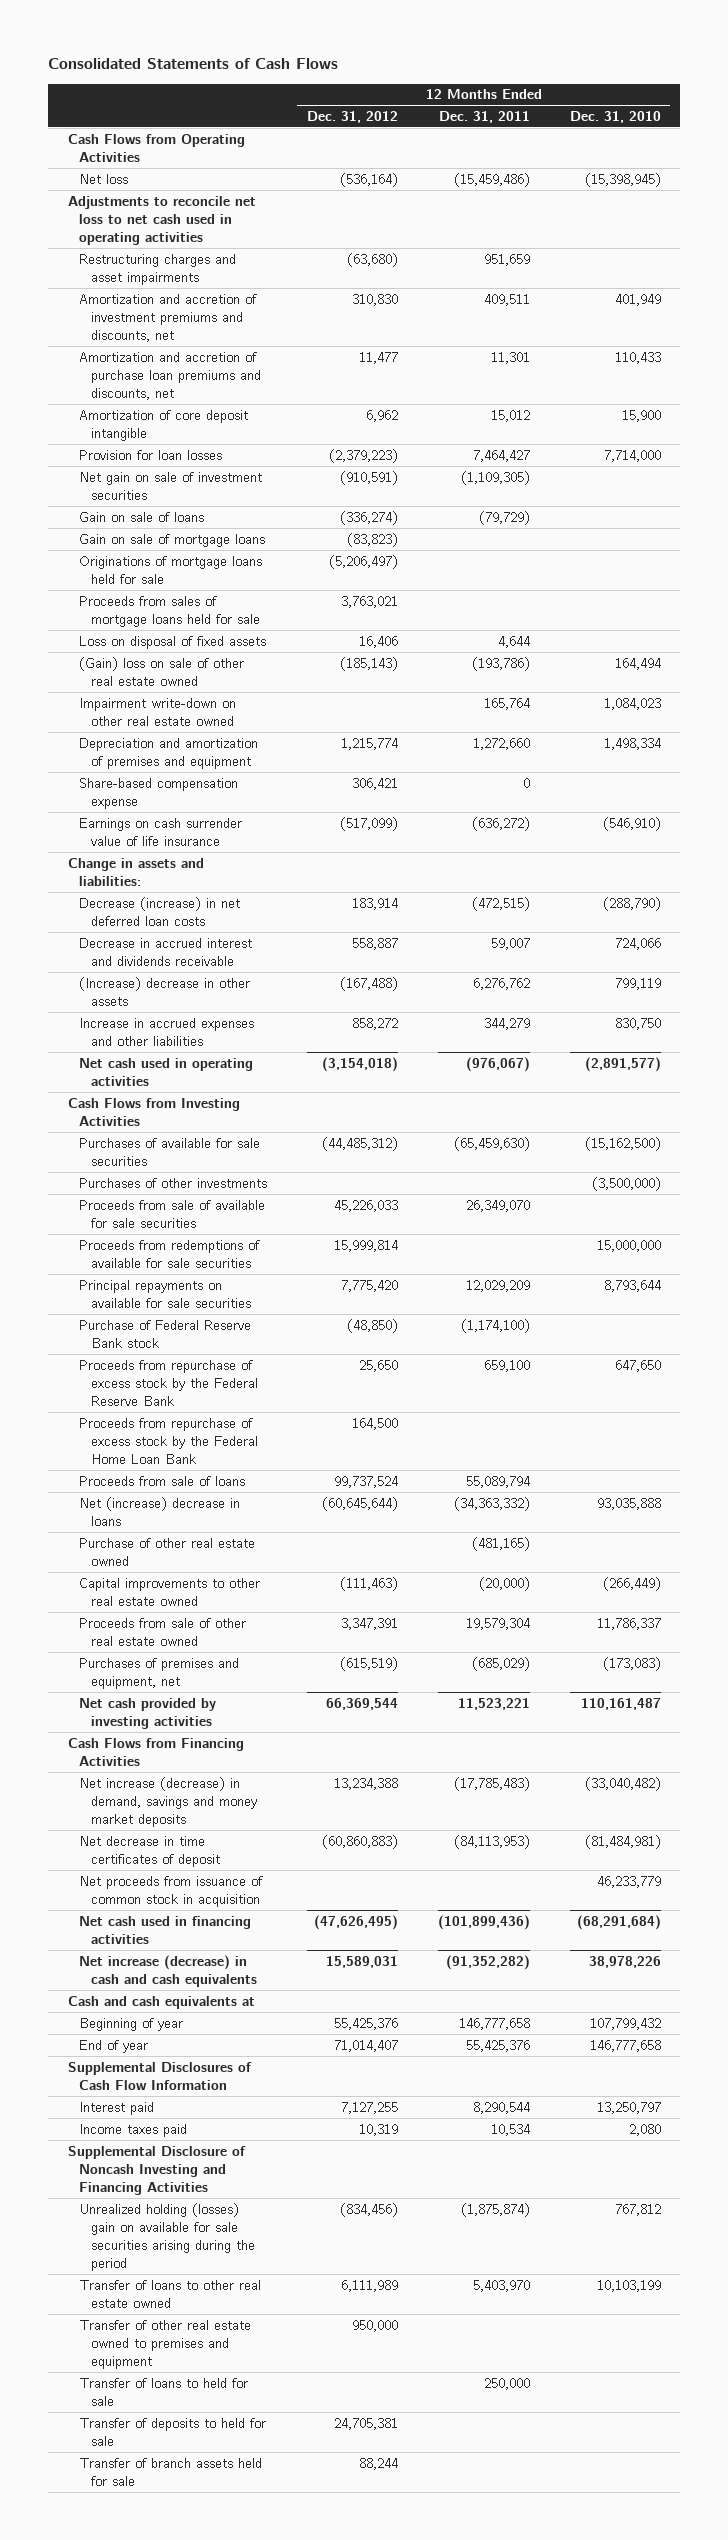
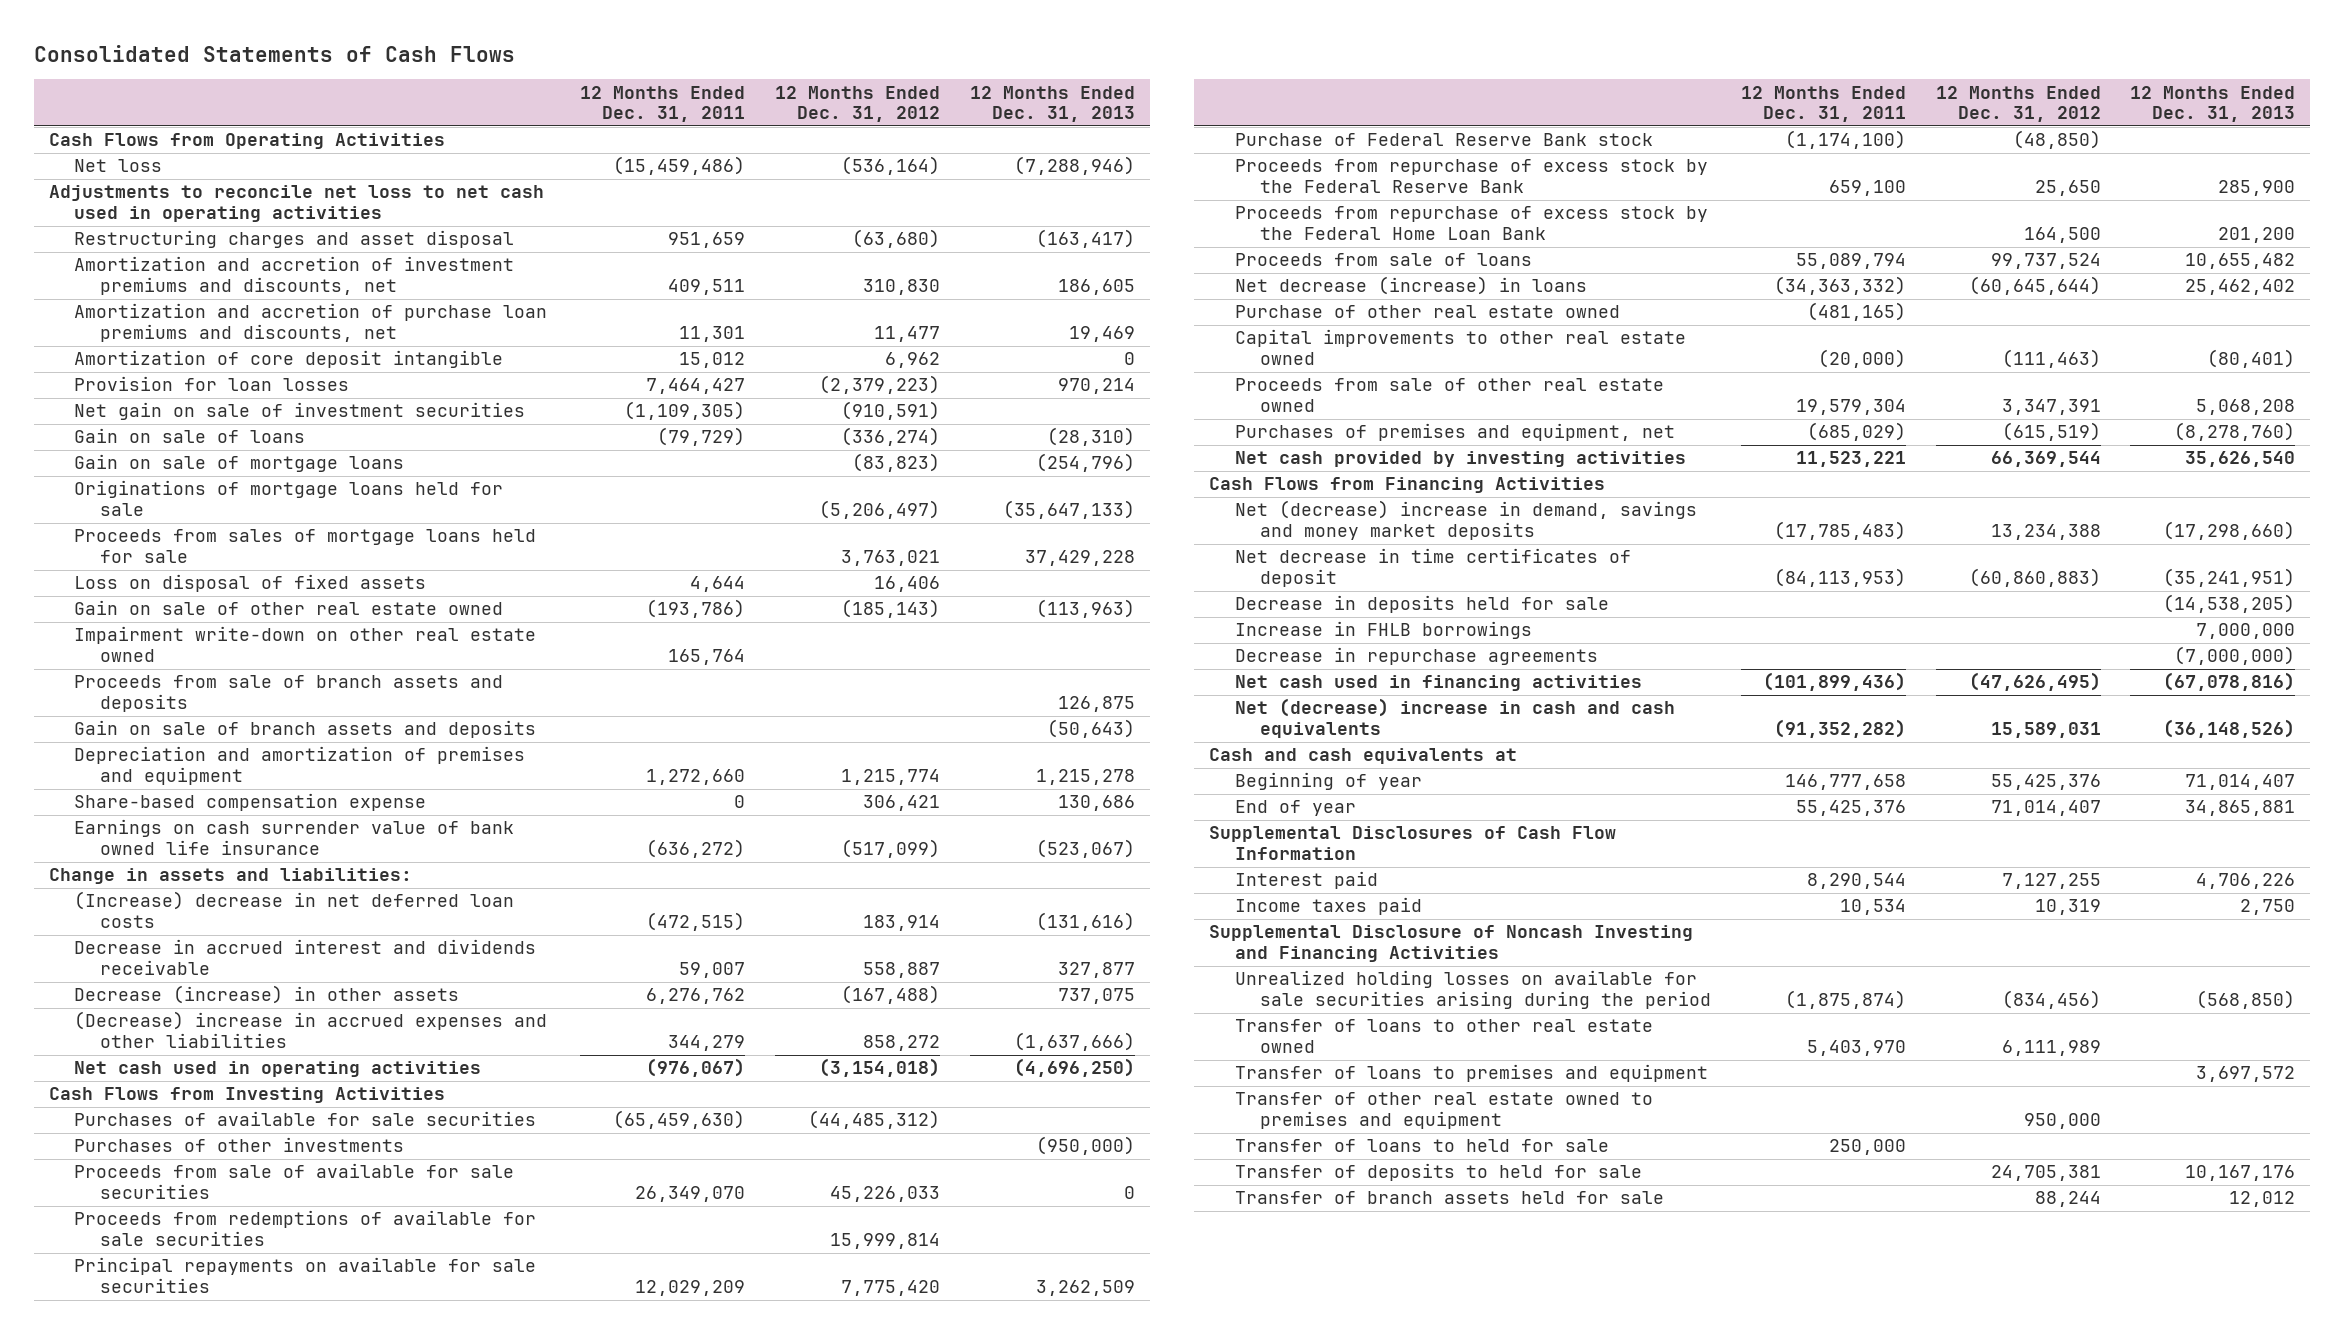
- | 12 Months Ended Dec. 31, 2012 | 12 Months Ended Dec. 31, 2011 | 12 Months Ended Dec. 31, 2010
+ | 12 Months Ended Dec. 31, 2011 | 12 Months Ended Dec. 31, 2012 | 12 Months Ended Dec. 31, 2013
- Restructuring charges and asset impairments | (63,680) | 951,659 |
+ Restructuring charges and asset disposal | 951,659 | (63,680) | (163,417)
- (Gain) loss on sale of other real estate owned | (185,143) | (193,786) | 164,494
+ Gain on sale of other real estate owned | (193,786) | (185,143) | (113,963)
+ Proceeds from sale of branch assets and deposits | | | 126,875
+ Gain on sale of branch assets and deposits | | | (50,643)
- Earnings on cash surrender value of life insurance | (517,099) | (636,272) | (546,910)
+ Earnings on cash surrender value of bank owned life insurance | (636,272) | (517,099) | (523,067)
- Decrease (increase) in net deferred loan costs | 183,914 | (472,515) | (288,790)
+ (Increase) decrease in net deferred loan costs | (472,515) | 183,914 | (131,616)
- (Increase) decrease in other assets | (167,488) | 6,276,762 | 799,119
- Increase in accrued expenses and other liabilities | 858,272 | 344,279 | 830,750
+ Decrease (increase) in other assets | 6,276,762 | (167,488) | 737,075
+ (Decrease) increase in accrued expenses and other liabilities | 344,279 | 858,272 | (1,637,666)
- Net (increase) decrease in loans | (60,645,644) | (34,363,332) | 93,035,888
+ Net decrease (increase) in loans | (34,363,332) | (60,645,644) | 25,462,402
- Net increase (decrease) in demand, savings and money market deposits | 13,234,388 | (17,785,483) | (33,040,482)
+ Net (decrease) increase in demand, savings and money market deposits | (17,785,483) | 13,234,388 | (17,298,660)
- Net proceeds from issuance of common stock in acquisition | | | 46,233,779
+ Decrease in deposits held for sale | | | (14,538,205)
+ Increase in FHLB borrowings | | | 7,000,000
+ Decrease in repurchase agreements | | | (7,000,000)
- Net increase (decrease) in cash and cash equivalents | 15,589,031 | (91,352,282) | 38,978,226
+ Net (decrease) increase in cash and cash equivalents | (91,352,282) | 15,589,031 | (36,148,526)
- Unrealized holding (losses) gain on available for sale securities arising during the period | (834,456) | (1,875,874) | 767,812
+ Unrealized holding losses on available for sale securities arising during the period | (1,875,874) | (834,456) | (568,850)
+ Transfer of loans to premises and equipment | | | 3,697,572

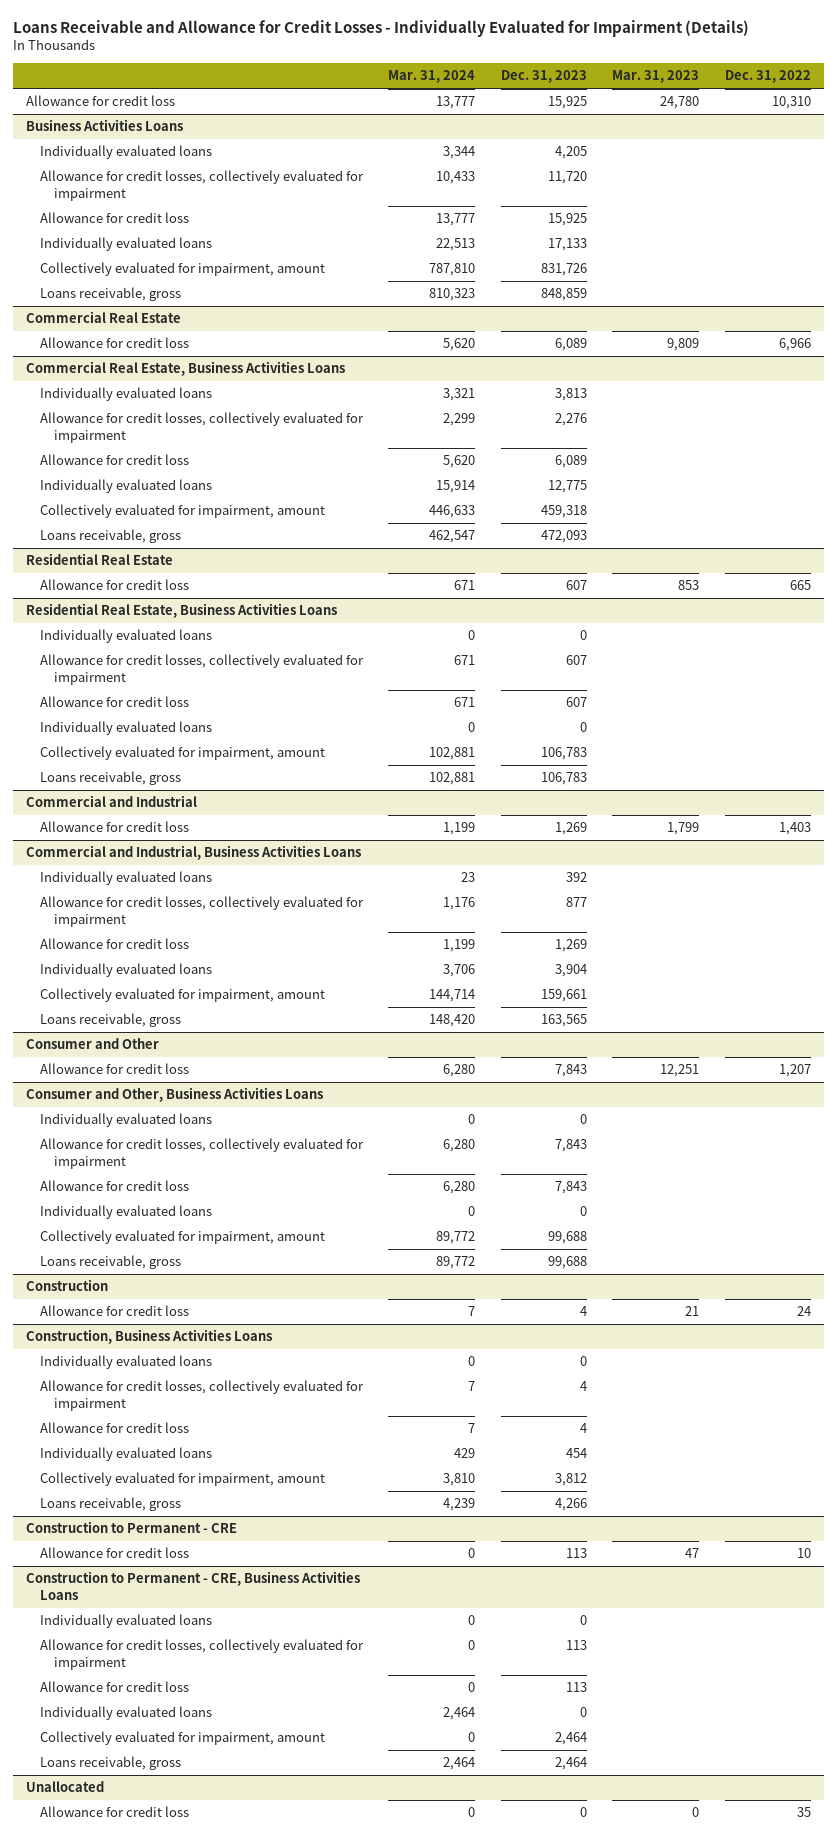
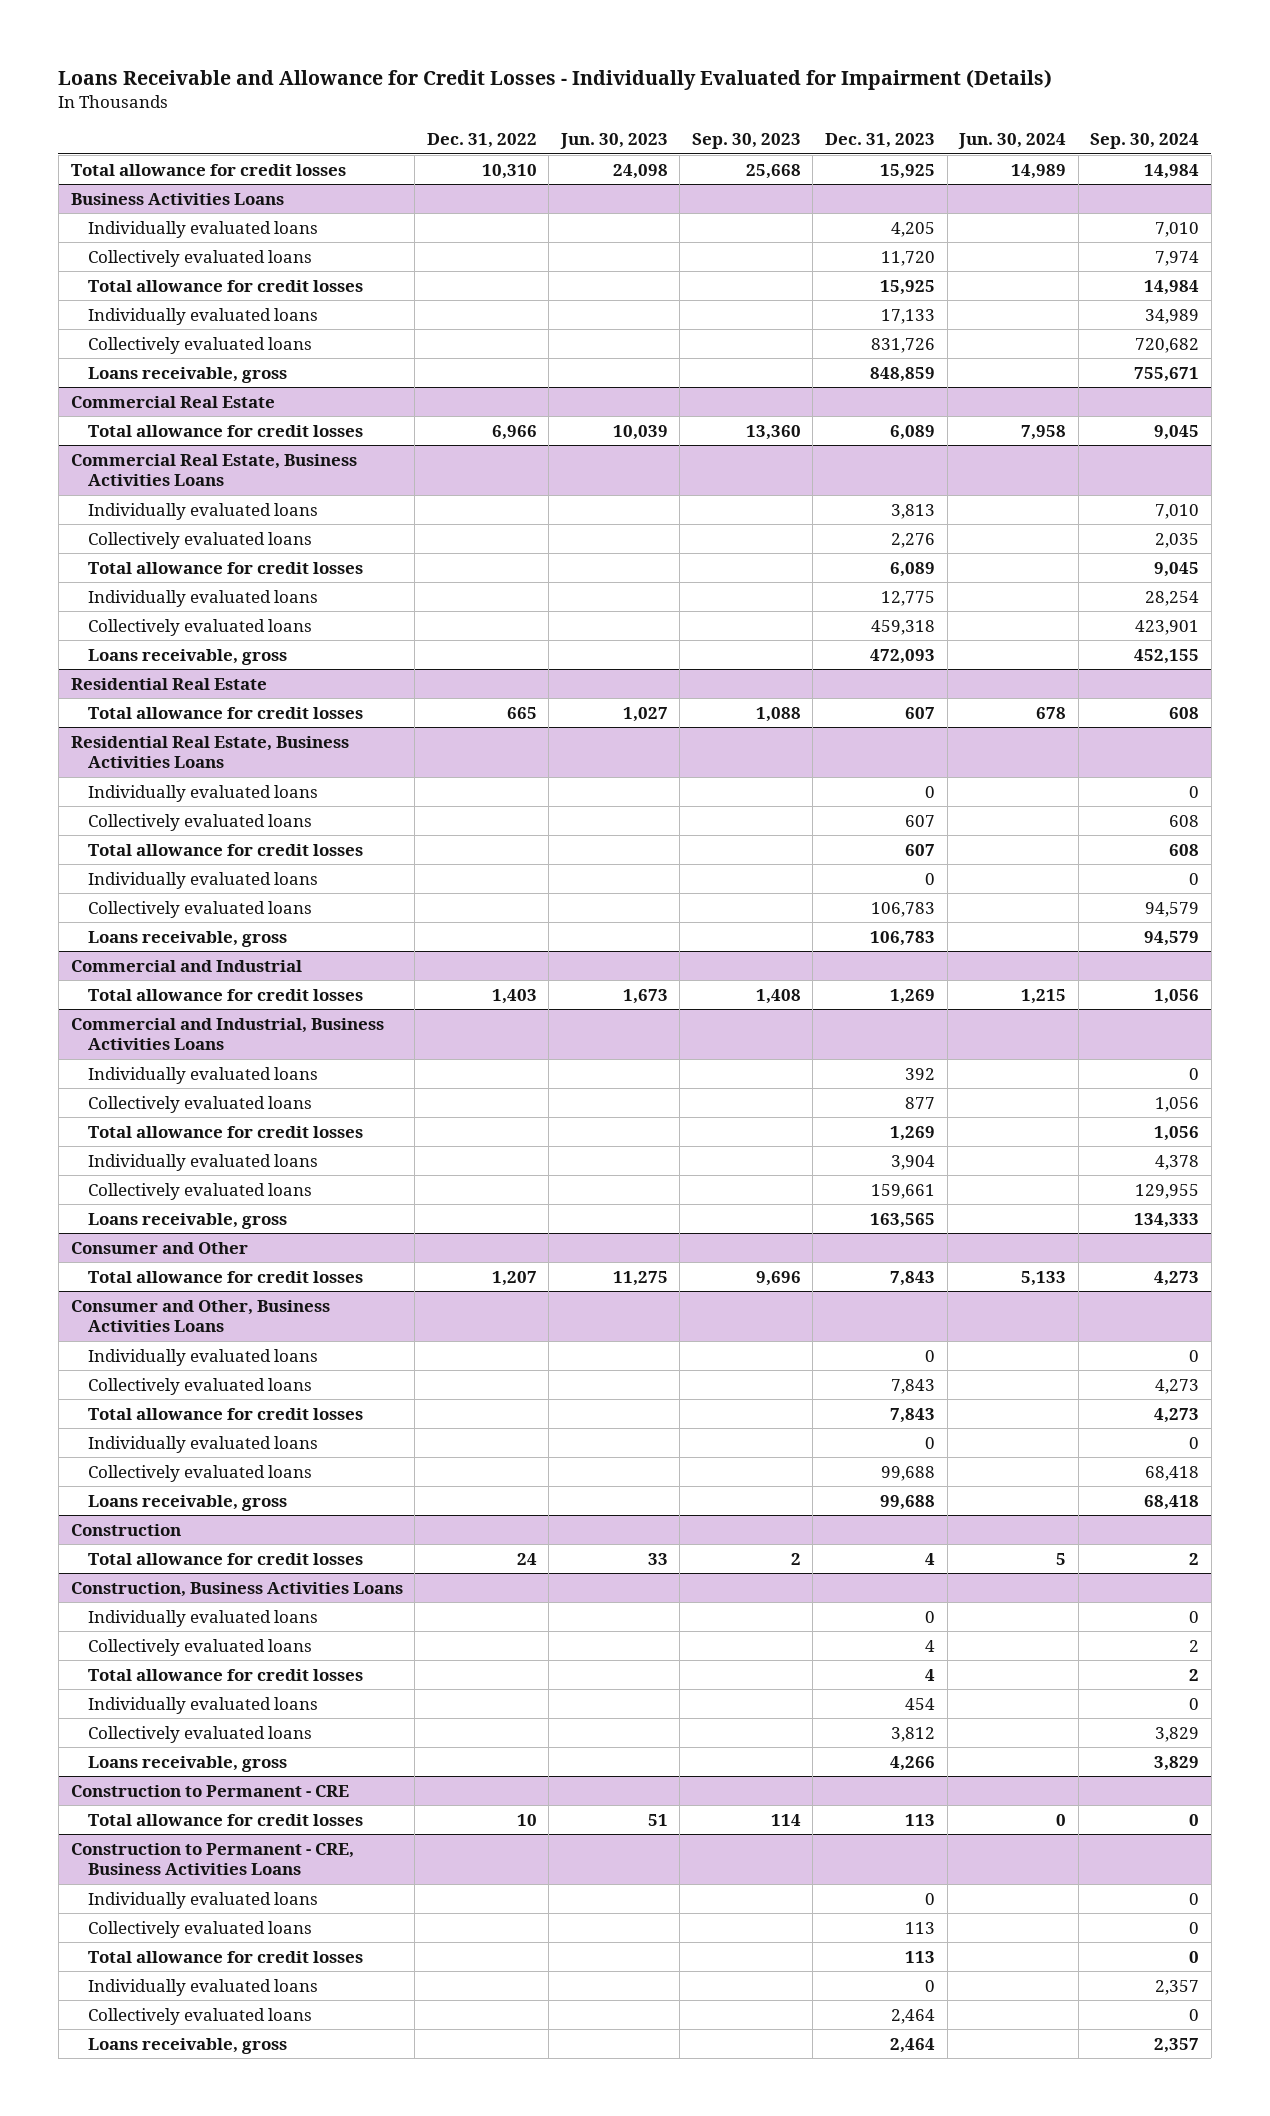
- | Mar. 31, 2024 | Dec. 31, 2023 | Mar. 31, 2023 | Dec. 31, 2022
+ | Dec. 31, 2022 | Jun. 30, 2023 | Sep. 30, 2023 | Dec. 31, 2023 | Jun. 30, 2024 | Sep. 30, 2024
- Allowance for credit loss | 13,777 | 15,925 | 24,780 | 10,310
+ Total allowance for credit losses | 10,310 | 24,098 | 25,668 | 15,925 | 14,989 | 14,984
@ Business Activities Loans
- Allowance for credit losses, collectively evaluated for impairment | 10,433 | 11,720 | |
- Allowance for credit loss | 13,777 | 15,925 | |
+ Collectively evaluated loans | | | | 11,720 | | 7,974
+ Total allowance for credit losses | | | | 15,925 | | 14,984
- Collectively evaluated for impairment, amount | 787,810 | 831,726 | |
+ Collectively evaluated loans | | | | 831,726 | | 720,682
@ Commercial Real Estate
- Allowance for credit loss | 5,620 | 6,089 | 9,809 | 6,966
+ Total allowance for credit losses | 6,966 | 10,039 | 13,360 | 6,089 | 7,958 | 9,045
@ Commercial Real Estate, Business Activities Loans
- Allowance for credit losses, collectively evaluated for impairment | 2,299 | 2,276 | |
- Allowance for credit loss | 5,620 | 6,089 | |
+ Collectively evaluated loans | | | | 2,276 | | 2,035
+ Total allowance for credit losses | | | | 6,089 | | 9,045
- Collectively evaluated for impairment, amount | 446,633 | 459,318 | |
+ Collectively evaluated loans | | | | 459,318 | | 423,901
@ Residential Real Estate
- Allowance for credit loss | 671 | 607 | 853 | 665
+ Total allowance for credit losses | 665 | 1,027 | 1,088 | 607 | 678 | 608
@ Residential Real Estate, Business Activities Loans
- Allowance for credit losses, collectively evaluated for impairment | 671 | 607 | |
- Allowance for credit loss | 671 | 607 | |
+ Collectively evaluated loans | | | | 607 | | 608
+ Total allowance for credit losses | | | | 607 | | 608
- Collectively evaluated for impairment, amount | 102,881 | 106,783 | |
+ Collectively evaluated loans | | | | 106,783 | | 94,579
@ Commercial and Industrial
- Allowance for credit loss | 1,199 | 1,269 | 1,799 | 1,403
+ Total allowance for credit losses | 1,403 | 1,673 | 1,408 | 1,269 | 1,215 | 1,056
@ Commercial and Industrial, Business Activities Loans
- Allowance for credit losses, collectively evaluated for impairment | 1,176 | 877 | |
- Allowance for credit loss | 1,199 | 1,269 | |
+ Collectively evaluated loans | | | | 877 | | 1,056
+ Total allowance for credit losses | | | | 1,269 | | 1,056
- Collectively evaluated for impairment, amount | 144,714 | 159,661 | |
+ Collectively evaluated loans | | | | 159,661 | | 129,955
@ Consumer and Other
- Allowance for credit loss | 6,280 | 7,843 | 12,251 | 1,207
+ Total allowance for credit losses | 1,207 | 11,275 | 9,696 | 7,843 | 5,133 | 4,273
@ Consumer and Other, Business Activities Loans
- Allowance for credit losses, collectively evaluated for impairment | 6,280 | 7,843 | |
- Allowance for credit loss | 6,280 | 7,843 | |
+ Collectively evaluated loans | | | | 7,843 | | 4,273
+ Total allowance for credit losses | | | | 7,843 | | 4,273
- Collectively evaluated for impairment, amount | 89,772 | 99,688 | |
+ Collectively evaluated loans | | | | 99,688 | | 68,418
@ Construction
- Allowance for credit loss | 7 | 4 | 21 | 24
+ Total allowance for credit losses | 24 | 33 | 2 | 4 | 5 | 2
@ Construction, Business Activities Loans
- Allowance for credit losses, collectively evaluated for impairment | 7 | 4 | |
- Allowance for credit loss | 7 | 4 | |
+ Collectively evaluated loans | | | | 4 | | 2
+ Total allowance for credit losses | | | | 4 | | 2
- Collectively evaluated for impairment, amount | 3,810 | 3,812 | |
+ Collectively evaluated loans | | | | 3,812 | | 3,829
@ Construction to Permanent - CRE
- Allowance for credit loss | 0 | 113 | 47 | 10
+ Total allowance for credit losses | 10 | 51 | 114 | 113 | 0 | 0
@ Construction to Permanent - CRE, Business Activities Loans
- Allowance for credit losses, collectively evaluated for impairment | 0 | 113 | |
- Allowance for credit loss | 0 | 113 | |
+ Collectively evaluated loans | | | | 113 | | 0
+ Total allowance for credit losses | | | | 113 | | 0
- Collectively evaluated for impairment, amount | 0 | 2,464 | |
+ Collectively evaluated loans | | | | 2,464 | | 0
- Unallocated
- Allowance for credit loss | 0 | 0 | 0 | 35

